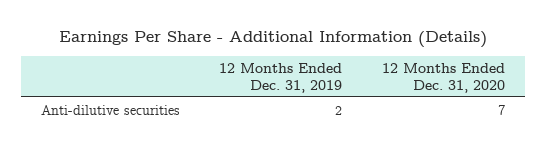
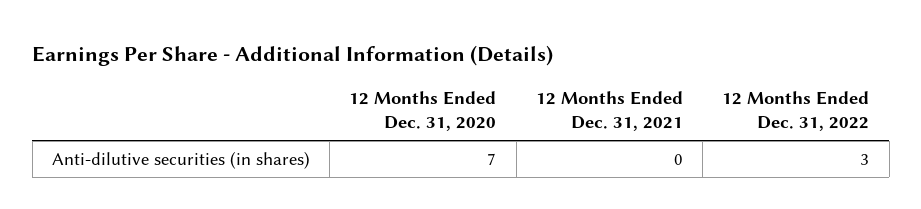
- | 12 Months Ended Dec. 31, 2019 | 12 Months Ended Dec. 31, 2020
+ | 12 Months Ended Dec. 31, 2020 | 12 Months Ended Dec. 31, 2021 | 12 Months Ended Dec. 31, 2022
- Anti-dilutive securities | 2 | 7
+ Anti-dilutive securities (in shares) | 7 | 0 | 3

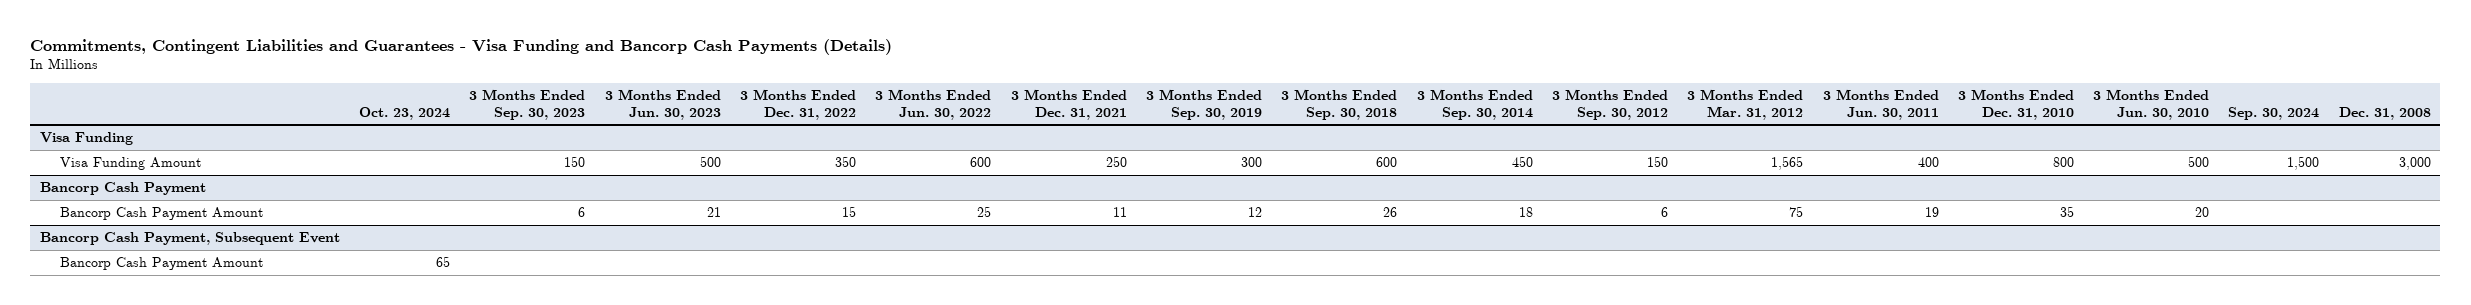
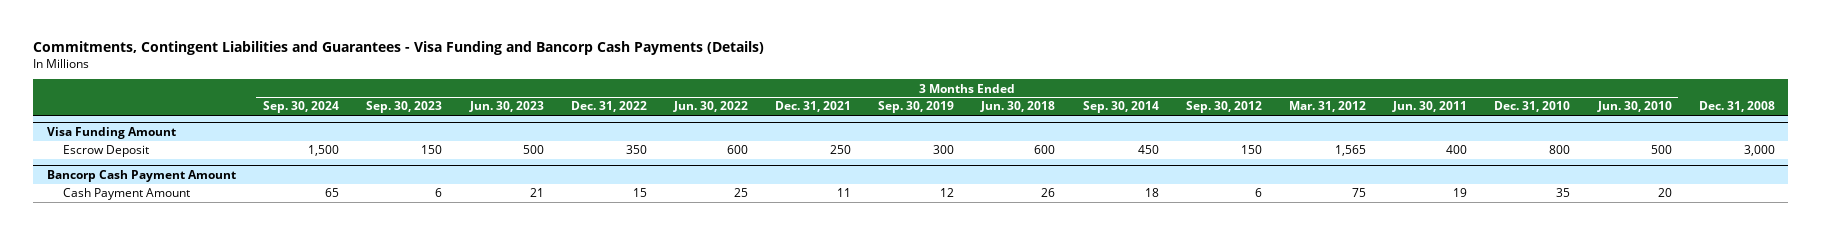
- | Oct. 23, 2024 | 3 Months Ended Sep. 30, 2023 | 3 Months Ended Jun. 30, 2023 | 3 Months Ended Dec. 31, 2022 | 3 Months Ended Jun. 30, 2022 | 3 Months Ended Dec. 31, 2021 | 3 Months Ended Sep. 30, 2019 | 3 Months Ended Sep. 30, 2018 | 3 Months Ended Sep. 30, 2014 | 3 Months Ended Sep. 30, 2012 | 3 Months Ended Mar. 31, 2012 | 3 Months Ended Jun. 30, 2011 | 3 Months Ended Dec. 31, 2010 | 3 Months Ended Jun. 30, 2010 | Sep. 30, 2024 | Dec. 31, 2008
+ | 3 Months Ended Sep. 30, 2024 | 3 Months Ended Sep. 30, 2023 | 3 Months Ended Jun. 30, 2023 | 3 Months Ended Dec. 31, 2022 | 3 Months Ended Jun. 30, 2022 | 3 Months Ended Dec. 31, 2021 | 3 Months Ended Sep. 30, 2019 | 3 Months Ended Jun. 30, 2018 | 3 Months Ended Sep. 30, 2014 | 3 Months Ended Sep. 30, 2012 | 3 Months Ended Mar. 31, 2012 | 3 Months Ended Jun. 30, 2011 | 3 Months Ended Dec. 31, 2010 | 3 Months Ended Jun. 30, 2010 | Dec. 31, 2008
- Visa Funding
- Visa Funding Amount | | 150 | 500 | 350 | 600 | 250 | 300 | 600 | 450 | 150 | 1,565 | 400 | 800 | 500 | 1,500 | 3,000
- Bancorp Cash Payment
- Bancorp Cash Payment Amount | | 6 | 21 | 15 | 25 | 11 | 12 | 26 | 18 | 6 | 75 | 19 | 35 | 20 | |
- Bancorp Cash Payment, Subsequent Event
- Bancorp Cash Payment Amount | 65 | | | | | | | | | | | | | | |
+ Visa Funding Amount
+ Escrow Deposit | 1,500 | 150 | 500 | 350 | 600 | 250 | 300 | 600 | 450 | 150 | 1,565 | 400 | 800 | 500 | 3,000
+ Bancorp Cash Payment Amount
+ Cash Payment Amount | 65 | 6 | 21 | 15 | 25 | 11 | 12 | 26 | 18 | 6 | 75 | 19 | 35 | 20 |

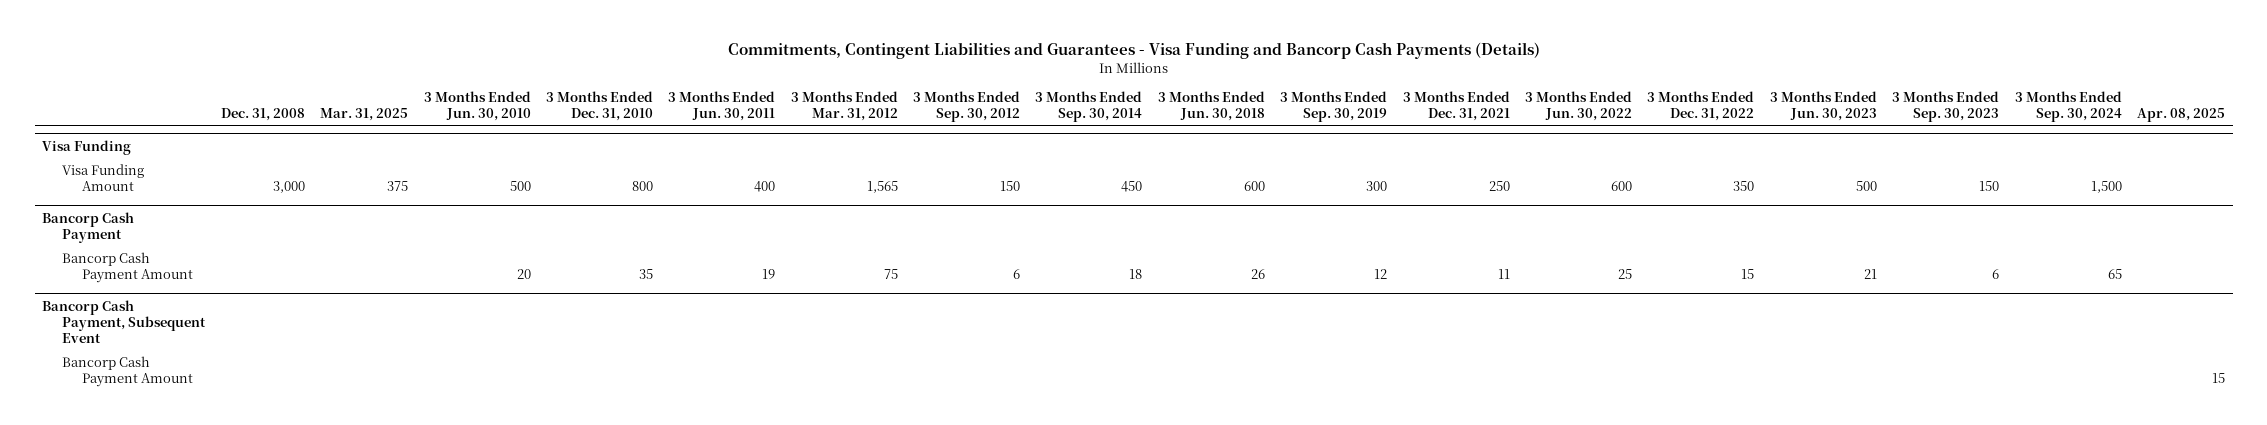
- | 3 Months Ended Sep. 30, 2024 | 3 Months Ended Sep. 30, 2023 | 3 Months Ended Jun. 30, 2023 | 3 Months Ended Dec. 31, 2022 | 3 Months Ended Jun. 30, 2022 | 3 Months Ended Dec. 31, 2021 | 3 Months Ended Sep. 30, 2019 | 3 Months Ended Jun. 30, 2018 | 3 Months Ended Sep. 30, 2014 | 3 Months Ended Sep. 30, 2012 | 3 Months Ended Mar. 31, 2012 | 3 Months Ended Jun. 30, 2011 | 3 Months Ended Dec. 31, 2010 | 3 Months Ended Jun. 30, 2010 | Dec. 31, 2008
+ | Dec. 31, 2008 | Mar. 31, 2025 | 3 Months Ended Jun. 30, 2010 | 3 Months Ended Dec. 31, 2010 | 3 Months Ended Jun. 30, 2011 | 3 Months Ended Mar. 31, 2012 | 3 Months Ended Sep. 30, 2012 | 3 Months Ended Sep. 30, 2014 | 3 Months Ended Jun. 30, 2018 | 3 Months Ended Sep. 30, 2019 | 3 Months Ended Dec. 31, 2021 | 3 Months Ended Jun. 30, 2022 | 3 Months Ended Dec. 31, 2022 | 3 Months Ended Jun. 30, 2023 | 3 Months Ended Sep. 30, 2023 | 3 Months Ended Sep. 30, 2024 | Apr. 08, 2025
- Visa Funding Amount
- Escrow Deposit | 1,500 | 150 | 500 | 350 | 600 | 250 | 300 | 600 | 450 | 150 | 1,565 | 400 | 800 | 500 | 3,000
- Bancorp Cash Payment Amount
- Cash Payment Amount | 65 | 6 | 21 | 15 | 25 | 11 | 12 | 26 | 18 | 6 | 75 | 19 | 35 | 20 |
+ Visa Funding
+ Visa Funding Amount | 3,000 | 375 | 500 | 800 | 400 | 1,565 | 150 | 450 | 600 | 300 | 250 | 600 | 350 | 500 | 150 | 1,500 |
+ Bancorp Cash Payment
+ Bancorp Cash Payment Amount | | | 20 | 35 | 19 | 75 | 6 | 18 | 26 | 12 | 11 | 25 | 15 | 21 | 6 | 65 |
+ Bancorp Cash Payment, Subsequent Event
+ Bancorp Cash Payment Amount | | | | | | | | | | | | | | | | | 15

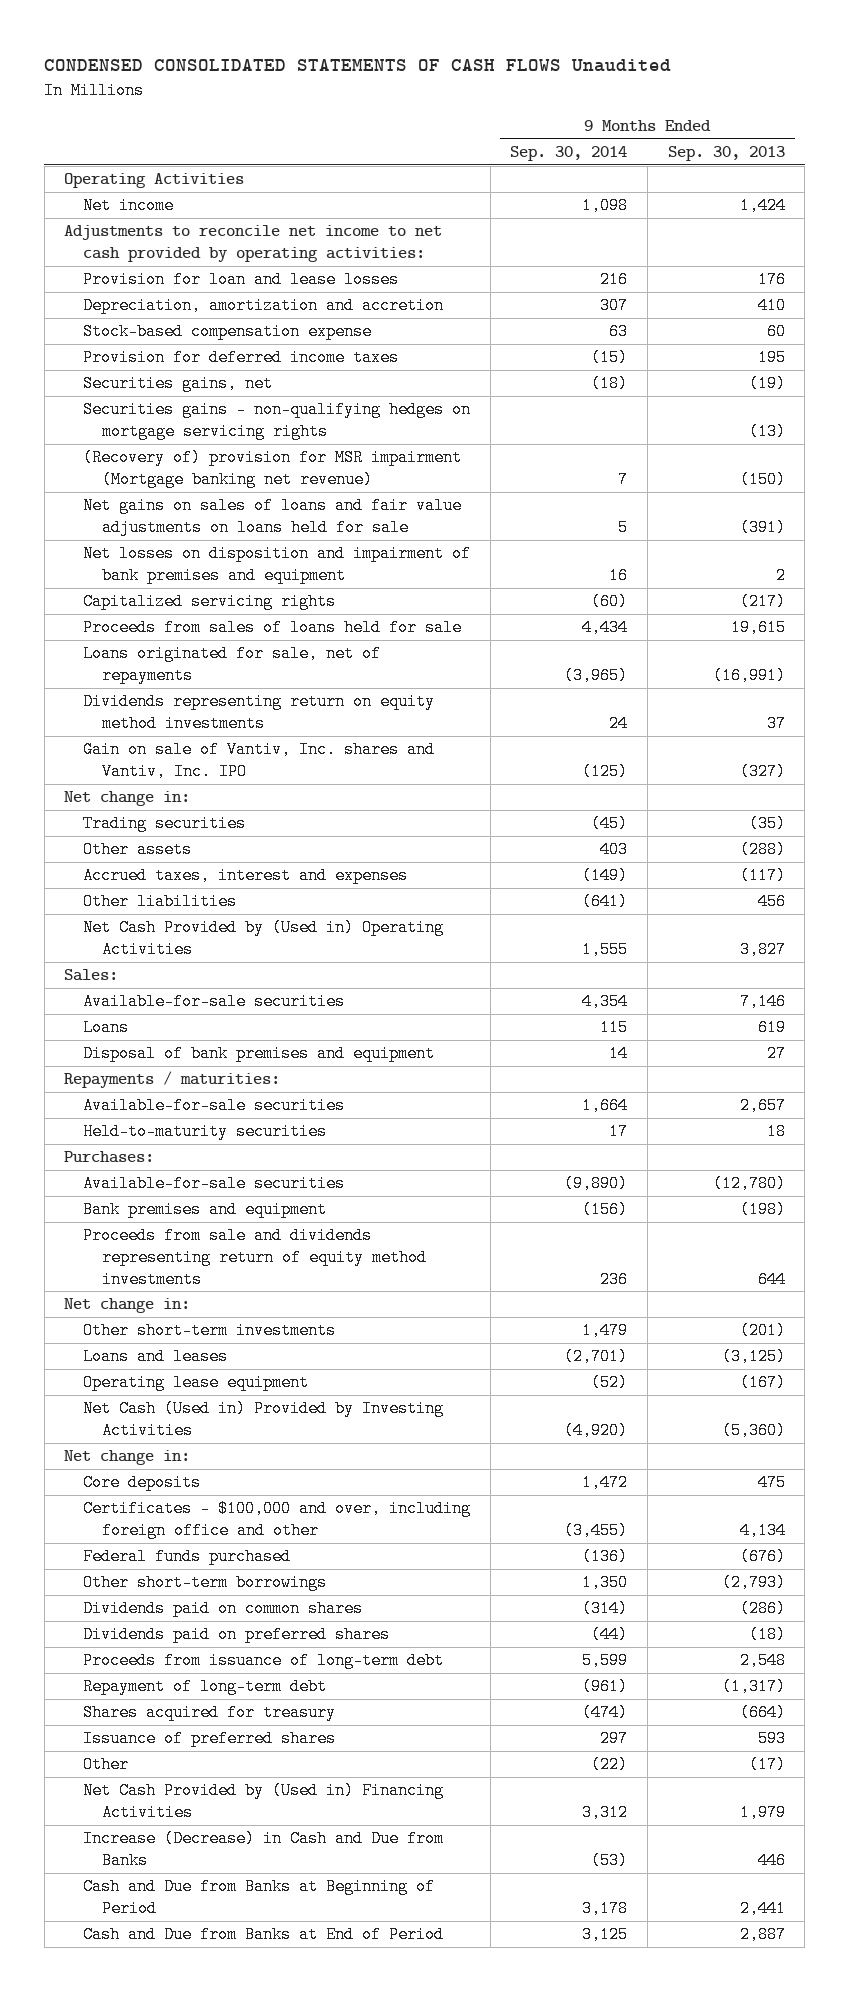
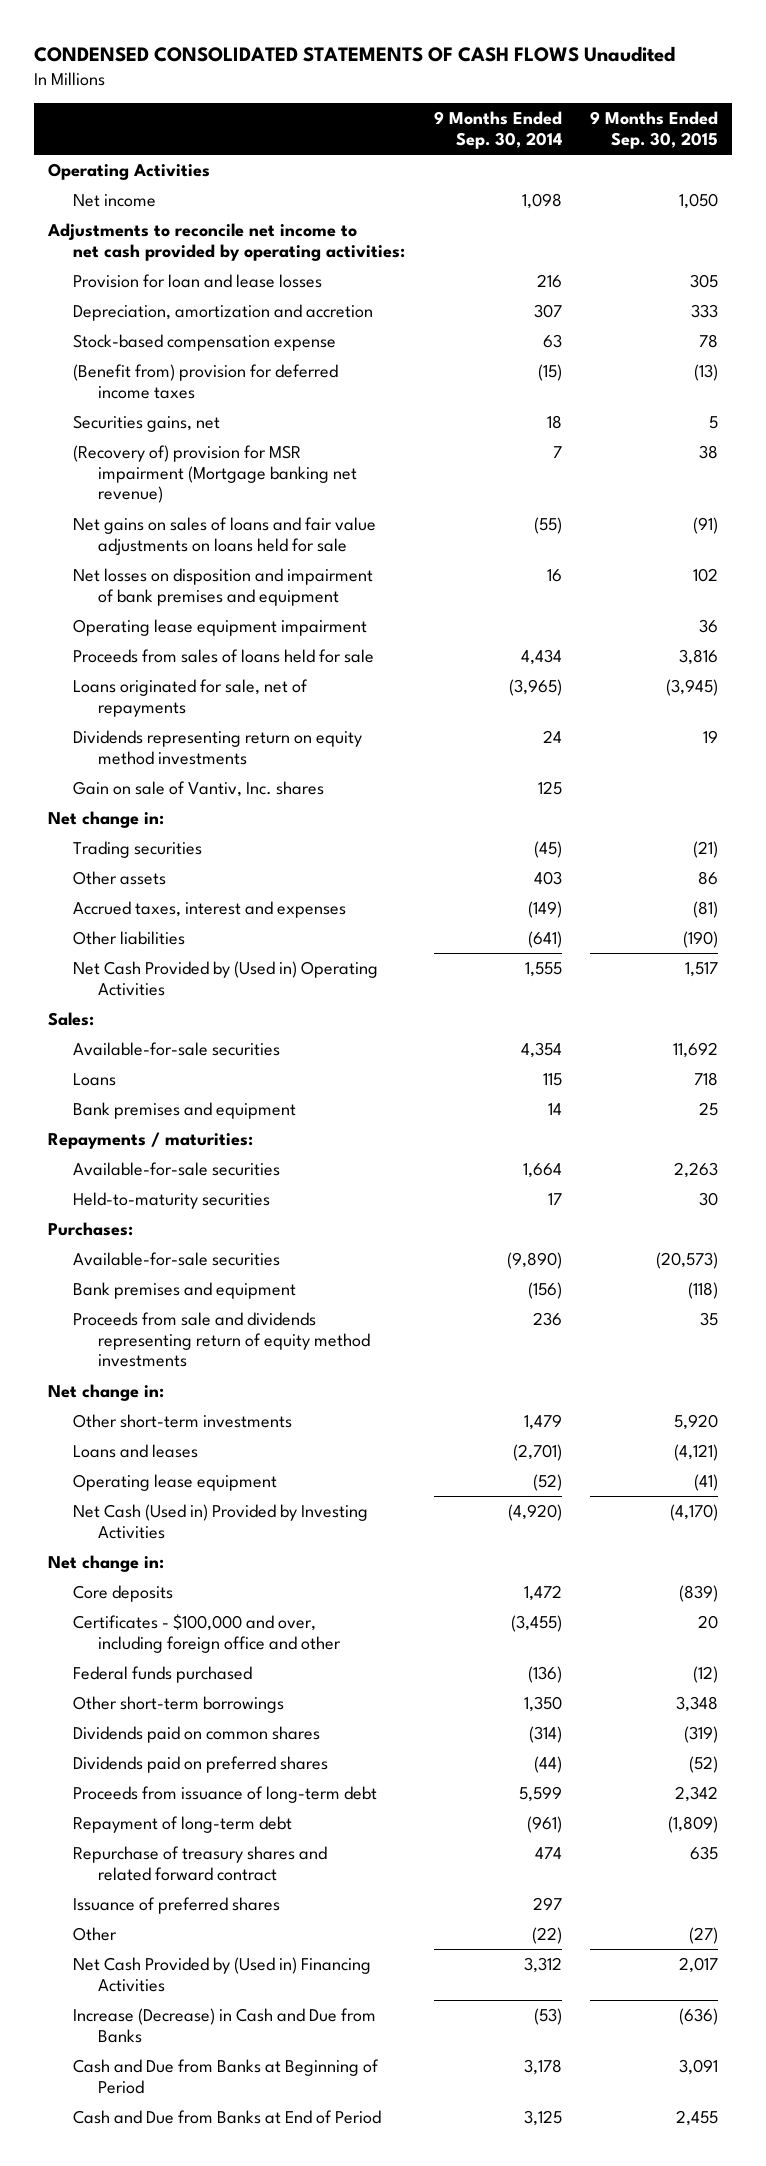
- | 9 Months Ended Sep. 30, 2014 | 9 Months Ended Sep. 30, 2013
+ | 9 Months Ended Sep. 30, 2014 | 9 Months Ended Sep. 30, 2015
- Provision for deferred income taxes | (15) | 195
- Securities gains, net | (18) | (19)
- Securities gains - non-qualifying hedges on mortgage servicing rights | | (13)
+ (Benefit from) provision for deferred income taxes | (15) | (13)
+ Securities gains, net | 18 | 5
- Net gains on sales of loans and fair value adjustments on loans held for sale | 5 | (391)
+ Net gains on sales of loans and fair value adjustments on loans held for sale | (55) | (91)
- Capitalized servicing rights | (60) | (217)
+ Operating lease equipment impairment | | 36
- Gain on sale of Vantiv, Inc. shares and Vantiv, Inc. IPO | (125) | (327)
+ Gain on sale of Vantiv, Inc. shares | 125 |
- Disposal of bank premises and equipment | 14 | 27
+ Bank premises and equipment | 14 | 25
- Shares acquired for treasury | (474) | (664)
+ Repurchase of treasury shares and related forward contract | 474 | 635

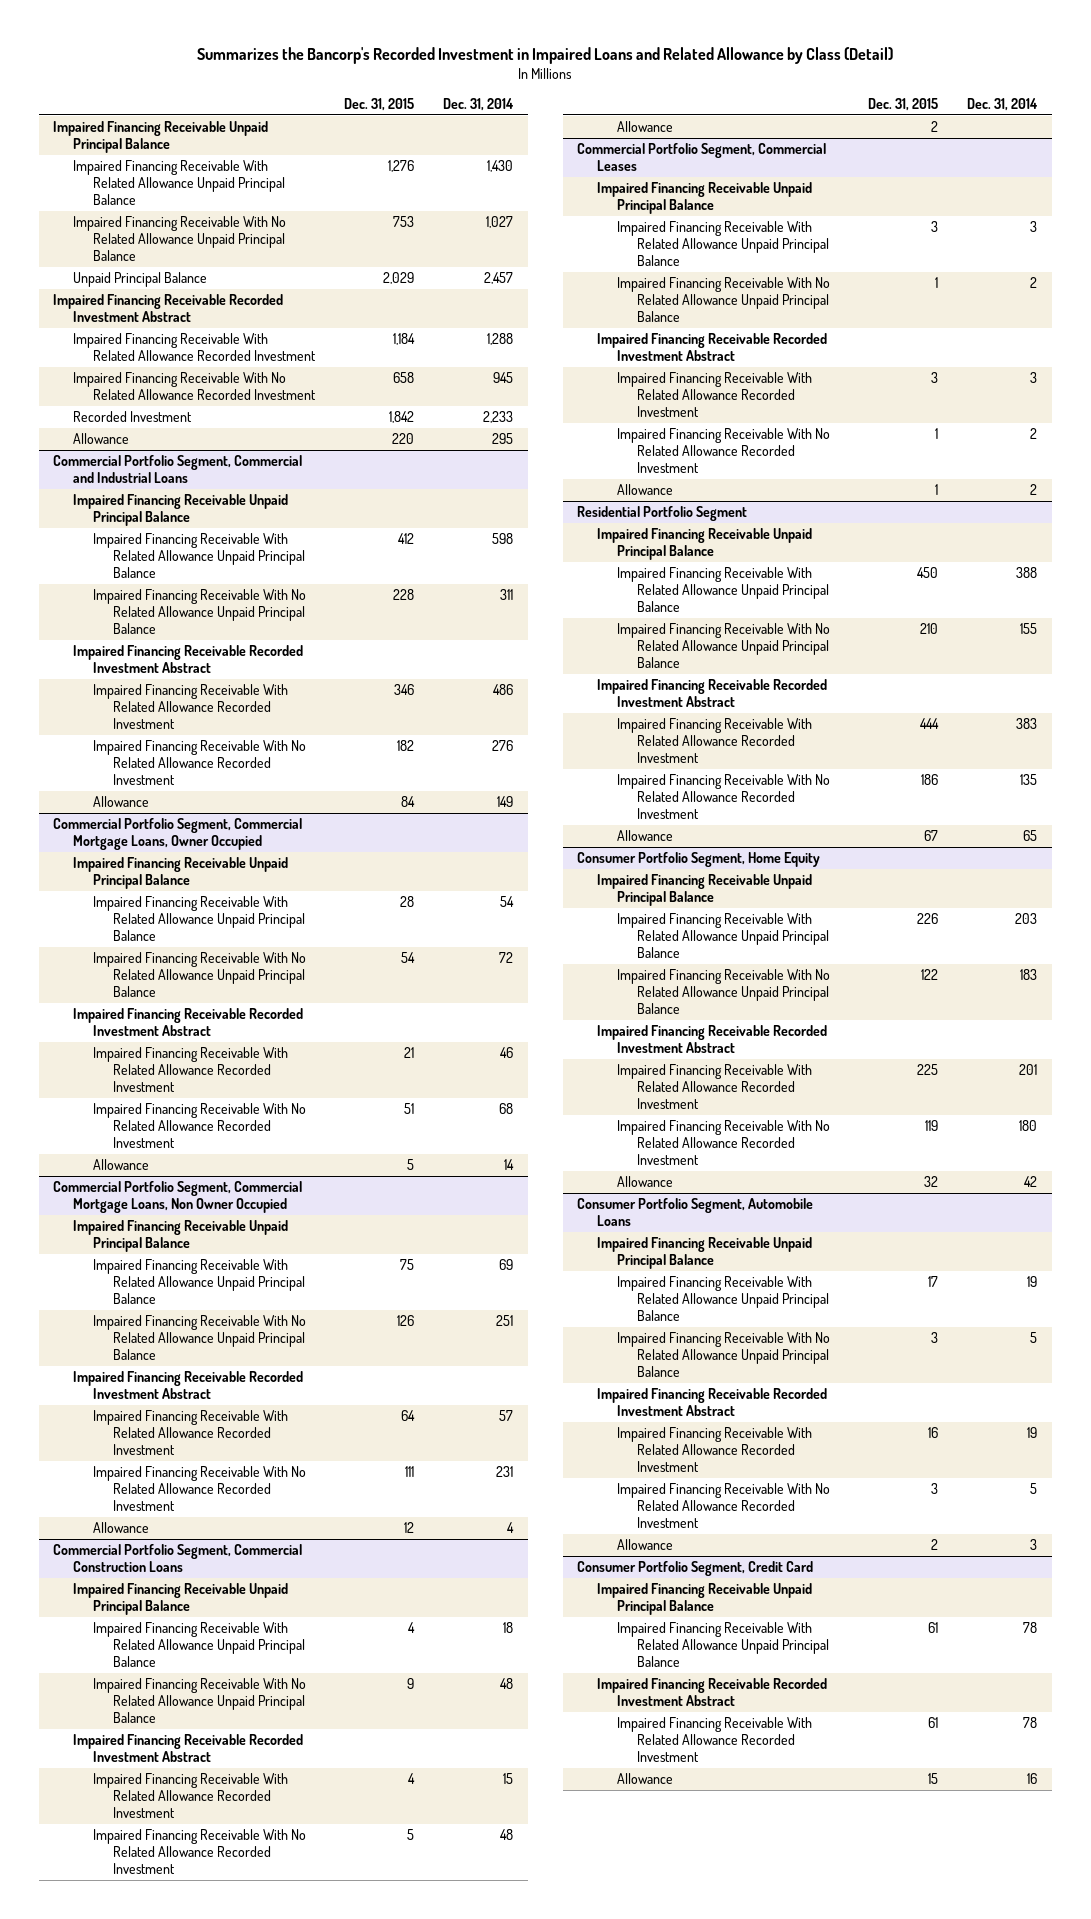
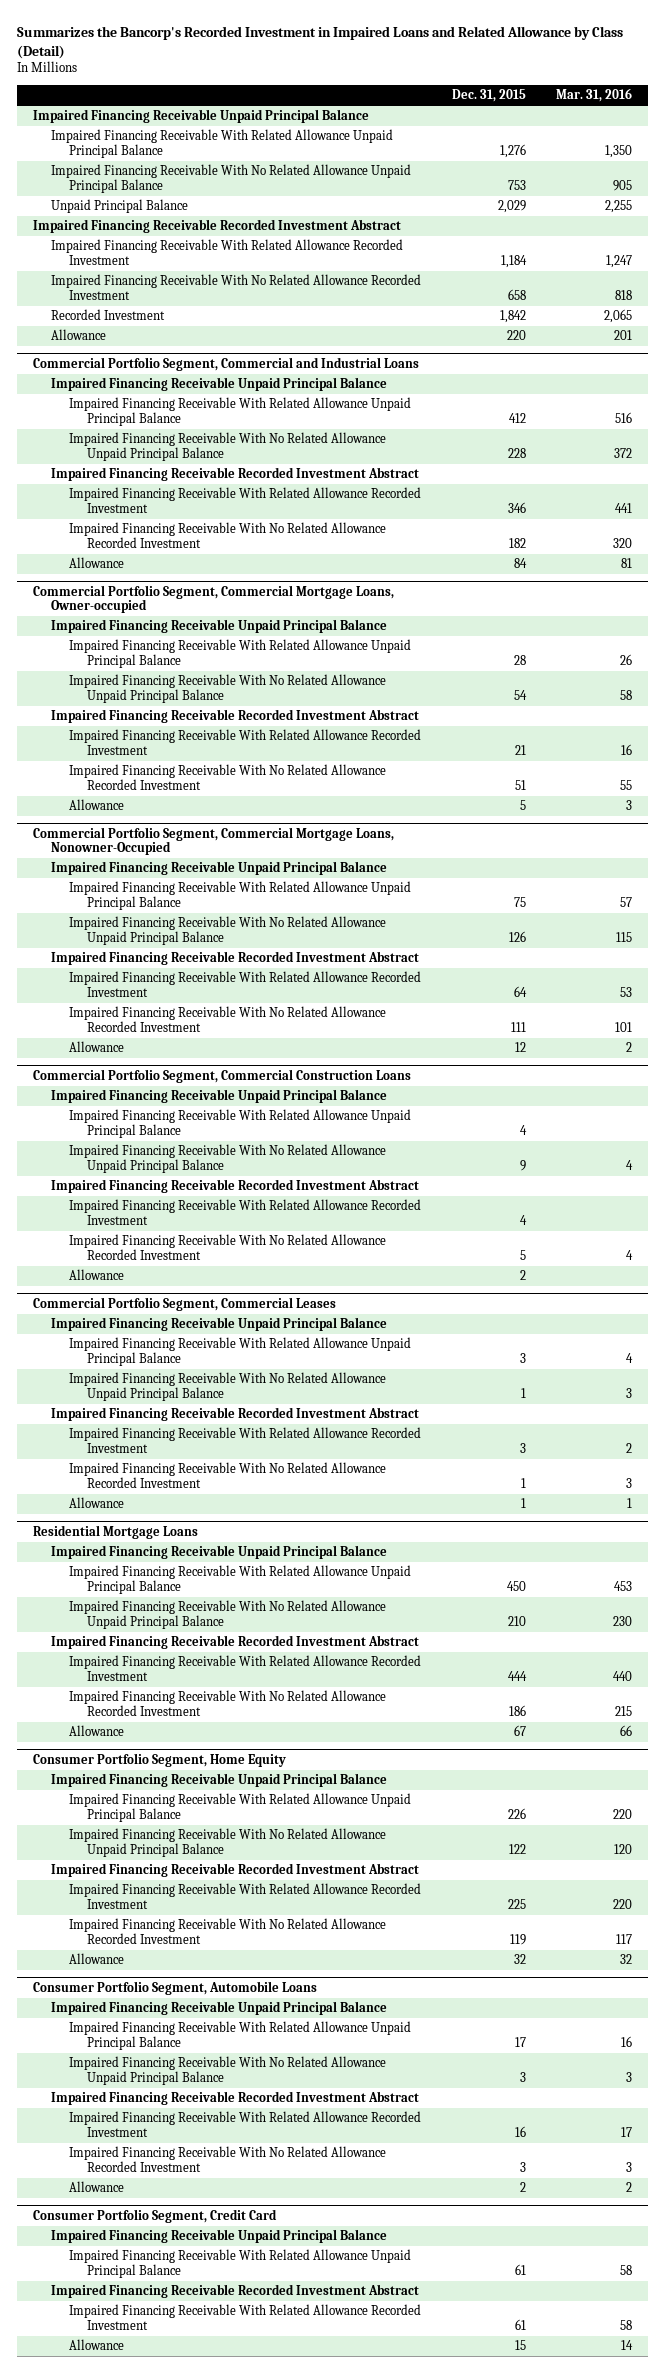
- | Dec. 31, 2015 | Dec. 31, 2014
+ | Dec. 31, 2015 | Mar. 31, 2016
- Commercial Portfolio Segment, Commercial Mortgage Loans, Owner Occupied
+ Commercial Portfolio Segment, Commercial Mortgage Loans, Owner-occupied
- Commercial Portfolio Segment, Commercial Mortgage Loans, Non Owner Occupied
+ Commercial Portfolio Segment, Commercial Mortgage Loans, Nonowner-Occupied
- Residential Portfolio Segment
+ Residential Mortgage Loans

